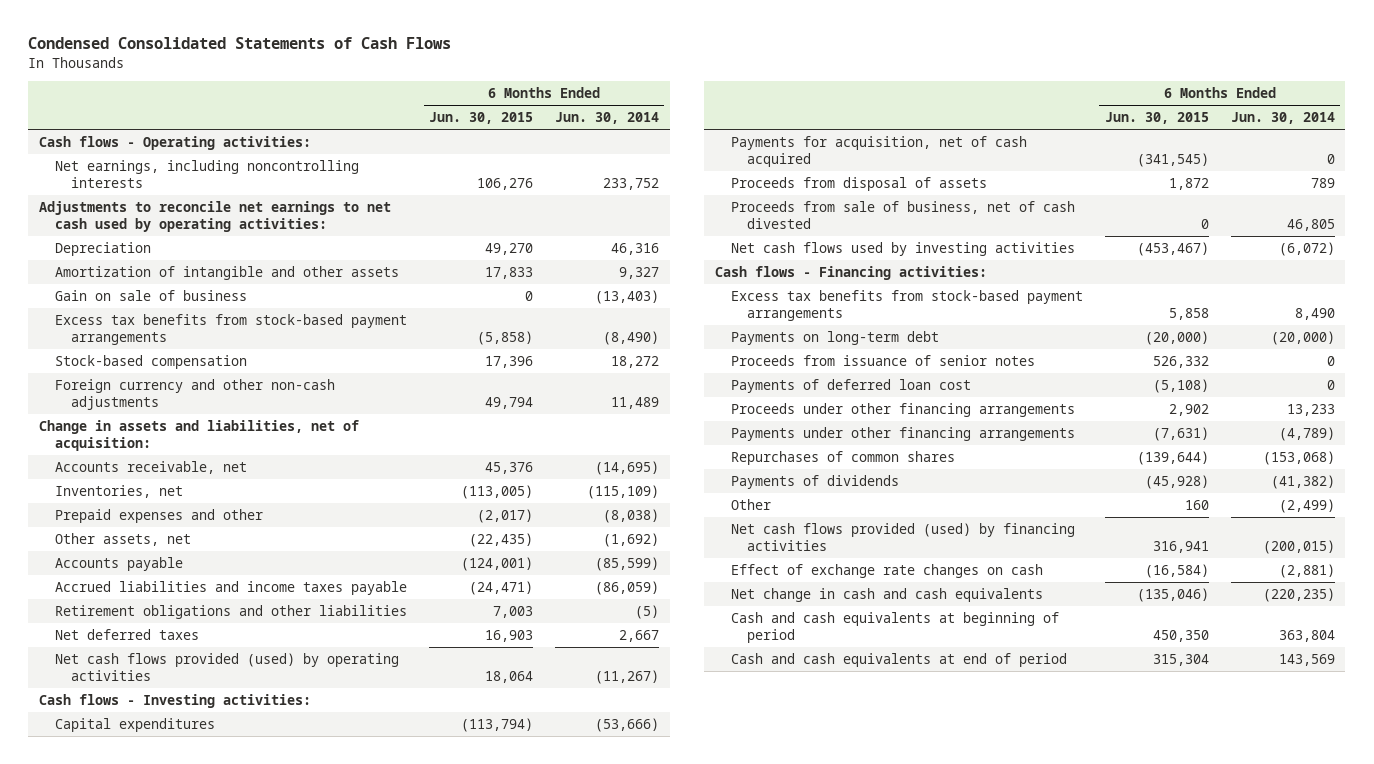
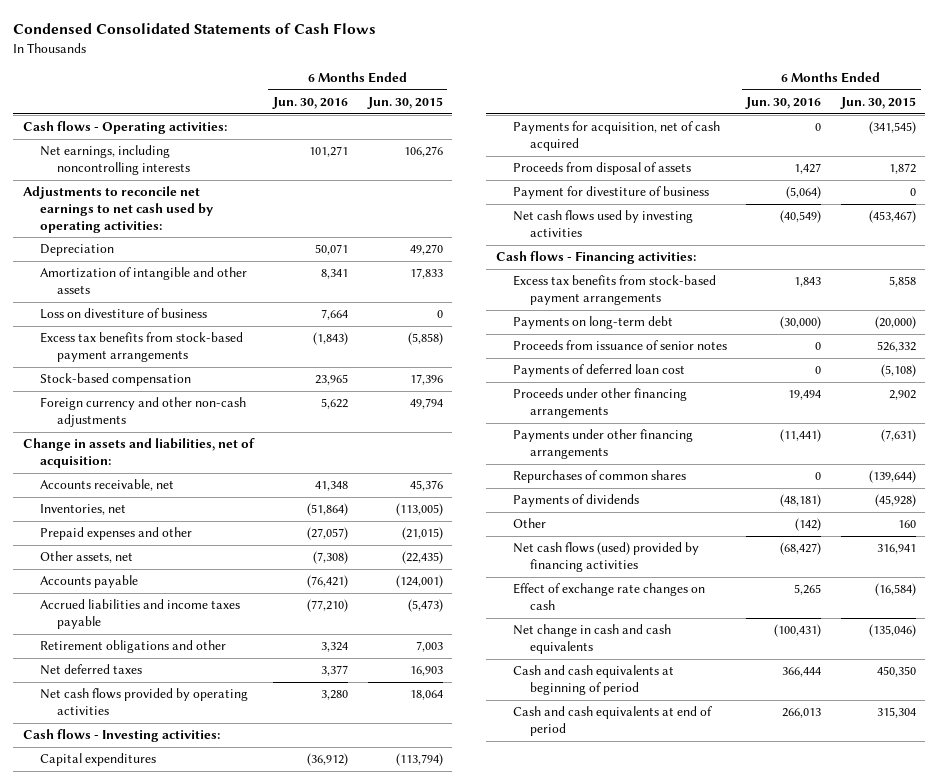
- | 6 Months Ended Jun. 30, 2015 | 6 Months Ended Jun. 30, 2014
+ | 6 Months Ended Jun. 30, 2016 | 6 Months Ended Jun. 30, 2015
- Gain on sale of business | 0 | (13,403)
+ Loss on divestiture of business | 7,664 | 0
- Prepaid expenses and other | (2,017) | (8,038)
+ Prepaid expenses and other | (27,057) | (21,015)
- Accrued liabilities and income taxes payable | (24,471) | (86,059)
- Retirement obligations and other liabilities | 7,003 | (5)
+ Accrued liabilities and income taxes payable | (77,210) | (5,473)
+ Retirement obligations and other | 3,324 | 7,003
- Net cash flows provided (used) by operating activities | 18,064 | (11,267)
+ Net cash flows provided by operating activities | 3,280 | 18,064
- Proceeds from sale of business, net of cash divested | 0 | 46,805
+ Payment for divestiture of business | (5,064) | 0
- Net cash flows provided (used) by financing activities | 316,941 | (200,015)
+ Net cash flows (used) provided by financing activities | (68,427) | 316,941

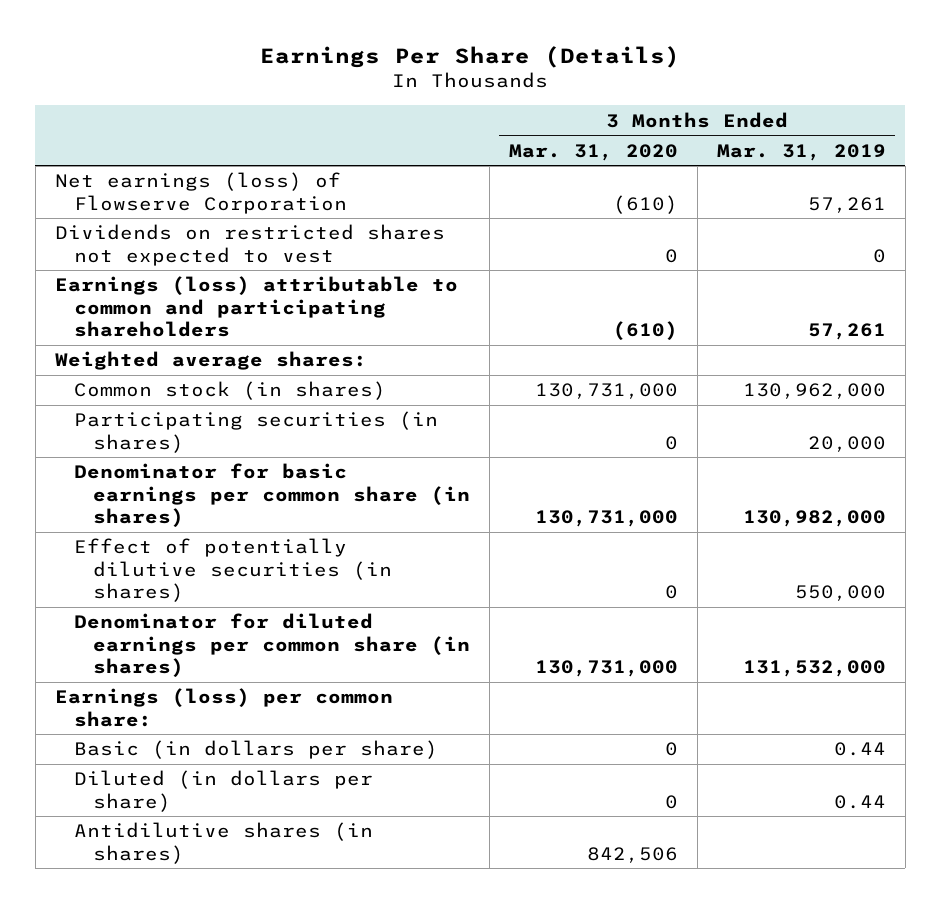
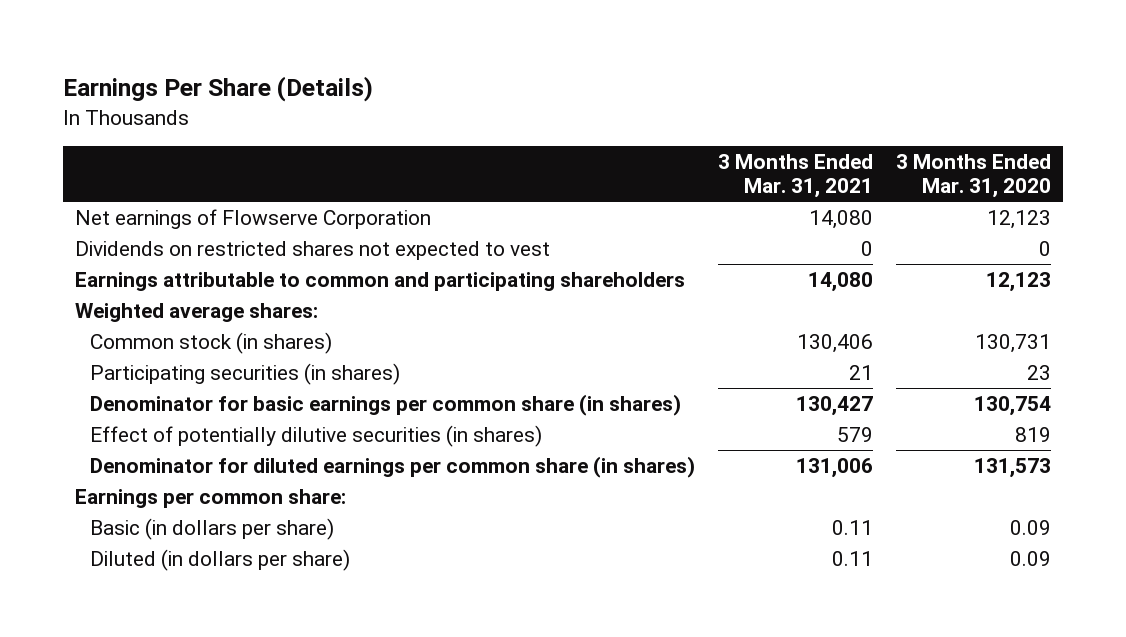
- | 3 Months Ended Mar. 31, 2020 | 3 Months Ended Mar. 31, 2019
+ | 3 Months Ended Mar. 31, 2021 | 3 Months Ended Mar. 31, 2020
- Net earnings (loss) of Flowserve Corporation | (610) | 57,261
+ Net earnings of Flowserve Corporation | 14,080 | 12,123
- Earnings (loss) attributable to common and participating shareholders | (610) | 57,261
+ Earnings attributable to common and participating shareholders | 14,080 | 12,123
- Common stock (in shares) | 130,731,000 | 130,962,000
- Participating securities (in shares) | 0 | 20,000
- Denominator for basic earnings per common share (in shares) | 130,731,000 | 130,982,000
- Effect of potentially dilutive securities (in shares) | 0 | 550,000
- Denominator for diluted earnings per common share (in shares) | 130,731,000 | 131,532,000
- Earnings (loss) per common share:
- Basic (in dollars per share) | 0 | 0.44
- Diluted (in dollars per share) | 0 | 0.44
- Antidilutive shares (in shares) | 842,506 |
+ Common stock (in shares) | 130,406 | 130,731
+ Participating securities (in shares) | 21 | 23
+ Denominator for basic earnings per common share (in shares) | 130,427 | 130,754
+ Effect of potentially dilutive securities (in shares) | 579 | 819
+ Denominator for diluted earnings per common share (in shares) | 131,006 | 131,573
+ Earnings per common share:
+ Basic (in dollars per share) | 0.11 | 0.09
+ Diluted (in dollars per share) | 0.11 | 0.09

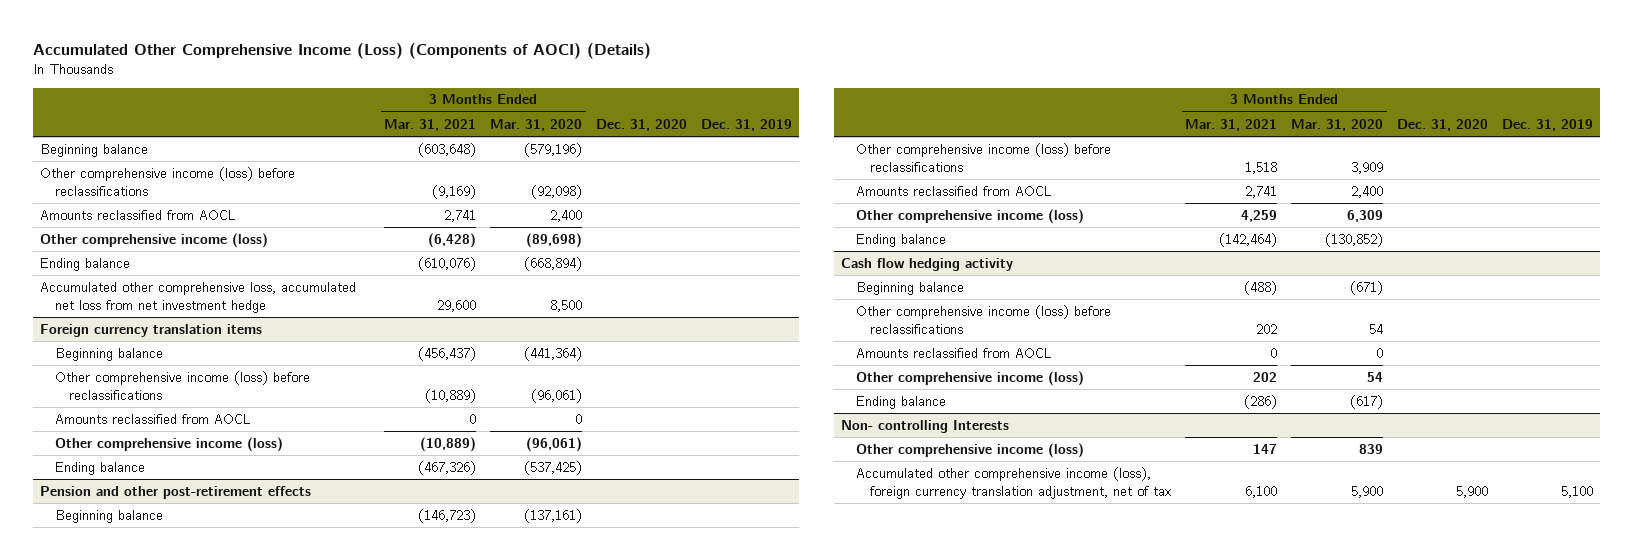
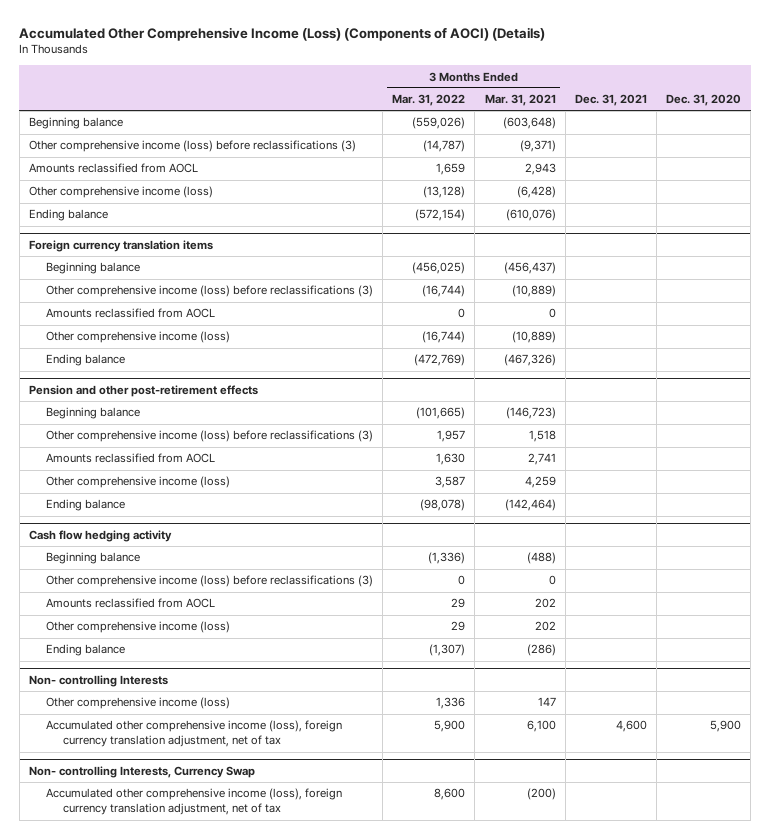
- | 3 Months Ended Mar. 31, 2021 | 3 Months Ended Mar. 31, 2020 | Dec. 31, 2020 | Dec. 31, 2019
+ | 3 Months Ended Mar. 31, 2022 | 3 Months Ended Mar. 31, 2021 | Dec. 31, 2021 | Dec. 31, 2020
- Other comprehensive income (loss) before reclassifications | (9,169) | (92,098) | |
- Amounts reclassified from AOCL | 2,741 | 2,400 | |
+ Other comprehensive income (loss) before reclassifications (3) | (14,787) | (9,371) | |
+ Amounts reclassified from AOCL | 1,659 | 2,943 | |
- Accumulated other comprehensive loss, accumulated net loss from net investment hedge | 29,600 | 8,500 | |
@ Foreign currency translation items
- Other comprehensive income (loss) before reclassifications | (10,889) | (96,061) | |
+ Other comprehensive income (loss) before reclassifications (3) | (16,744) | (10,889) | |
@ Pension and other post-retirement effects
- Other comprehensive income (loss) before reclassifications | 1,518 | 3,909 | |
+ Other comprehensive income (loss) before reclassifications (3) | 1,957 | 1,518 | |
@ Cash flow hedging activity
- Other comprehensive income (loss) before reclassifications | 202 | 54 | |
- Amounts reclassified from AOCL | 0 | 0 | |
+ Other comprehensive income (loss) before reclassifications (3) | 0 | 0 | |
+ Amounts reclassified from AOCL | 29 | 202 | |
+ Non- controlling Interests, Currency Swap
+ Accumulated other comprehensive income (loss), foreign currency translation adjustment, net of tax | 8,600 | (200) | |

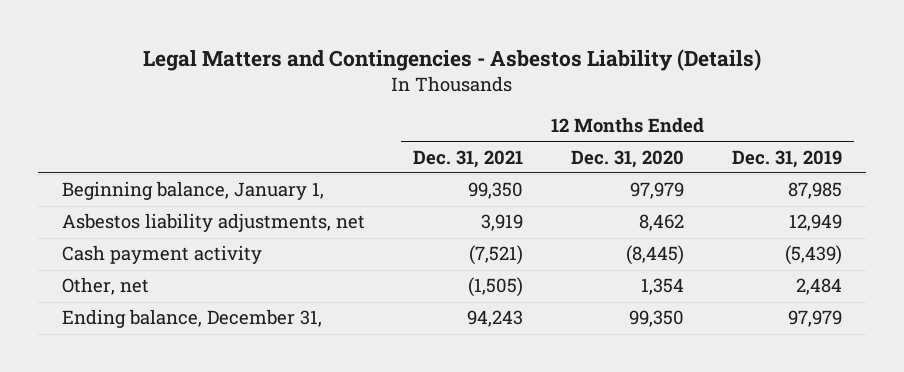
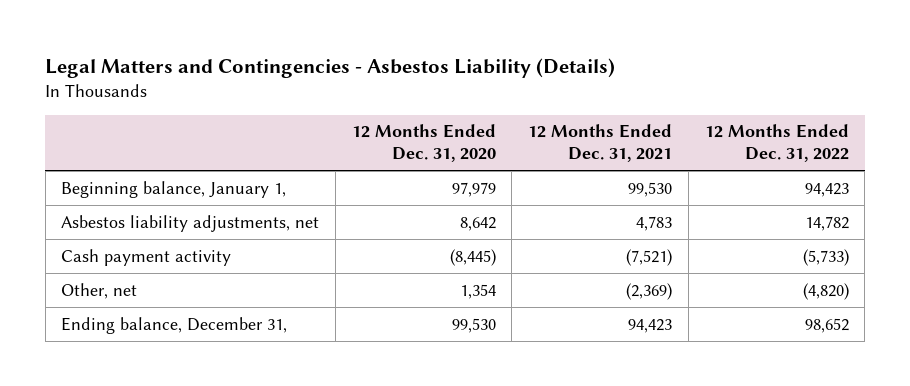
- | 12 Months Ended Dec. 31, 2021 | 12 Months Ended Dec. 31, 2020 | 12 Months Ended Dec. 31, 2019
+ | 12 Months Ended Dec. 31, 2020 | 12 Months Ended Dec. 31, 2021 | 12 Months Ended Dec. 31, 2022
- Beginning balance, January 1, | 99,350 | 97,979 | 87,985
- Asbestos liability adjustments, net | 3,919 | 8,462 | 12,949
+ Beginning balance, January 1, | 97,979 | 99,530 | 94,423
+ Asbestos liability adjustments, net | 8,642 | 4,783 | 14,782
- Other, net | (1,505) | 1,354 | 2,484
- Ending balance, December 31, | 94,243 | 99,350 | 97,979
+ Other, net | 1,354 | (2,369) | (4,820)
+ Ending balance, December 31, | 99,530 | 94,423 | 98,652

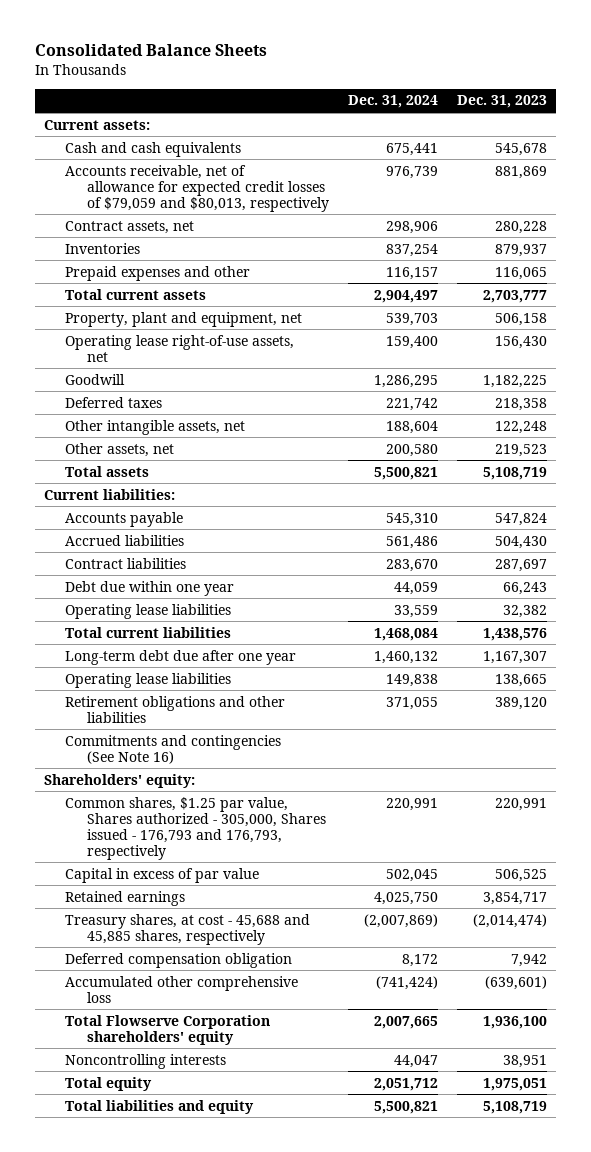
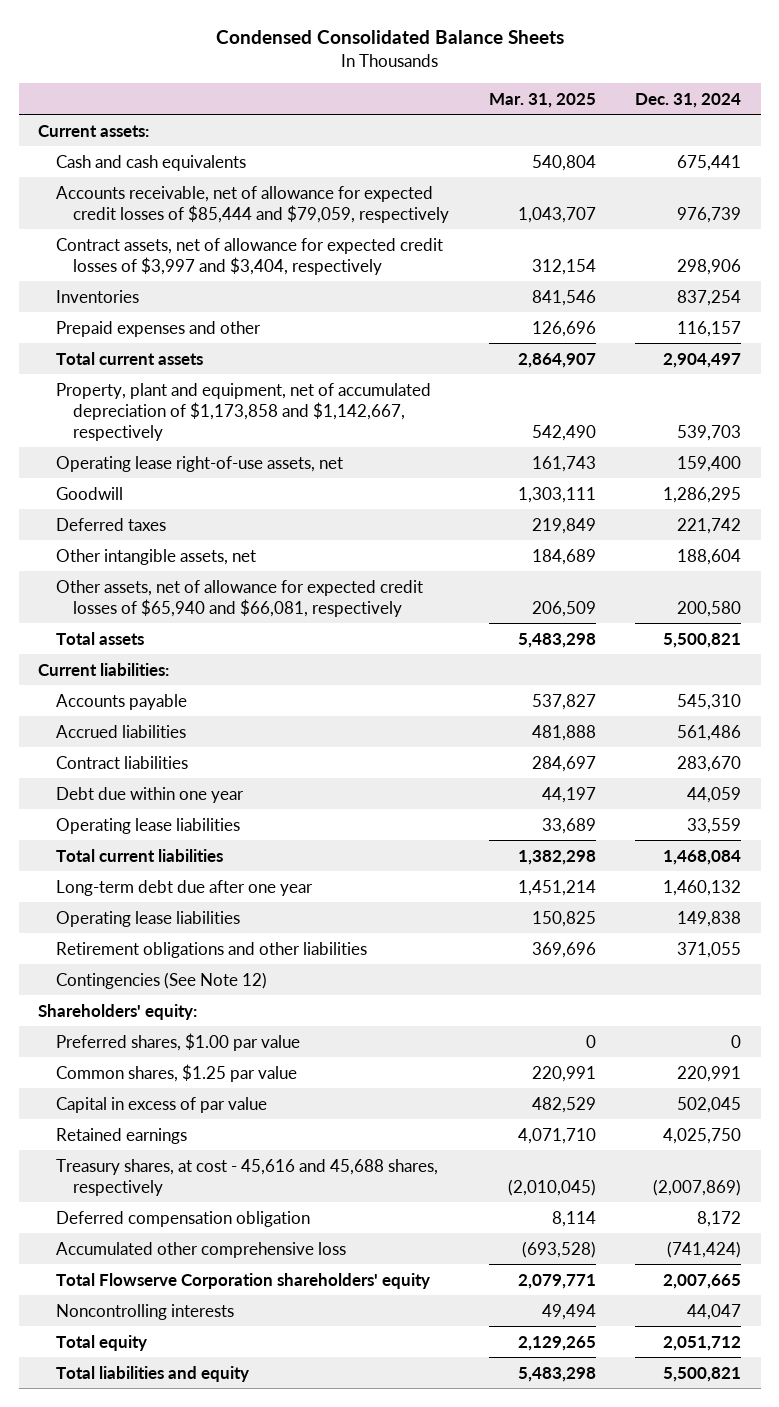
- Consolidated Balance Sheets
+ Condensed Consolidated Balance Sheets
- | Dec. 31, 2024 | Dec. 31, 2023
+ | Mar. 31, 2025 | Dec. 31, 2024
- Accounts receivable, net of allowance for expected credit losses of $79,059 and $80,013, respectively | 976,739 | 881,869
- Contract assets, net | 298,906 | 280,228
+ Accounts receivable, net of allowance for expected credit losses of $85,444 and $79,059, respectively | 1,043,707 | 976,739
+ Contract assets, net of allowance for expected credit losses of $3,997 and $3,404, respectively | 312,154 | 298,906
- Property, plant and equipment, net | 539,703 | 506,158
+ Property, plant and equipment, net of accumulated depreciation of $1,173,858 and $1,142,667, respectively | 542,490 | 539,703
- Other assets, net | 200,580 | 219,523
+ Other assets, net of allowance for expected credit losses of $65,940 and $66,081, respectively | 206,509 | 200,580
- Commitments and contingencies (See Note 16)
+ Contingencies (See Note 12)
- Common shares, $1.25 par value, Shares authorized - 305,000, Shares issued - 176,793 and 176,793, respectively | 220,991 | 220,991
+ Preferred shares, $1.00 par value | 0 | 0
+ Common shares, $1.25 par value | 220,991 | 220,991
- Treasury shares, at cost - 45,688 and 45,885 shares, respectively | (2,007,869) | (2,014,474)
+ Treasury shares, at cost - 45,616 and 45,688 shares, respectively | (2,010,045) | (2,007,869)

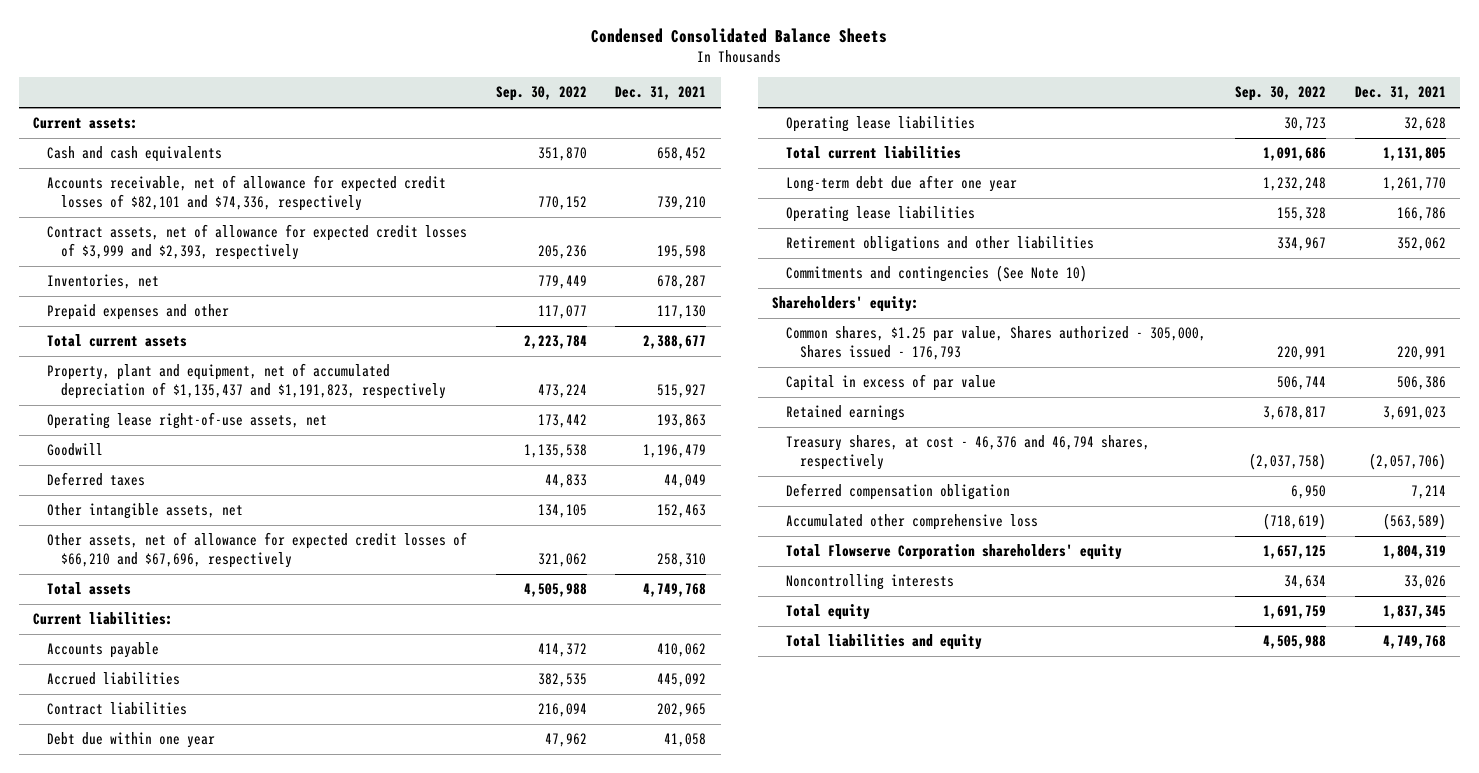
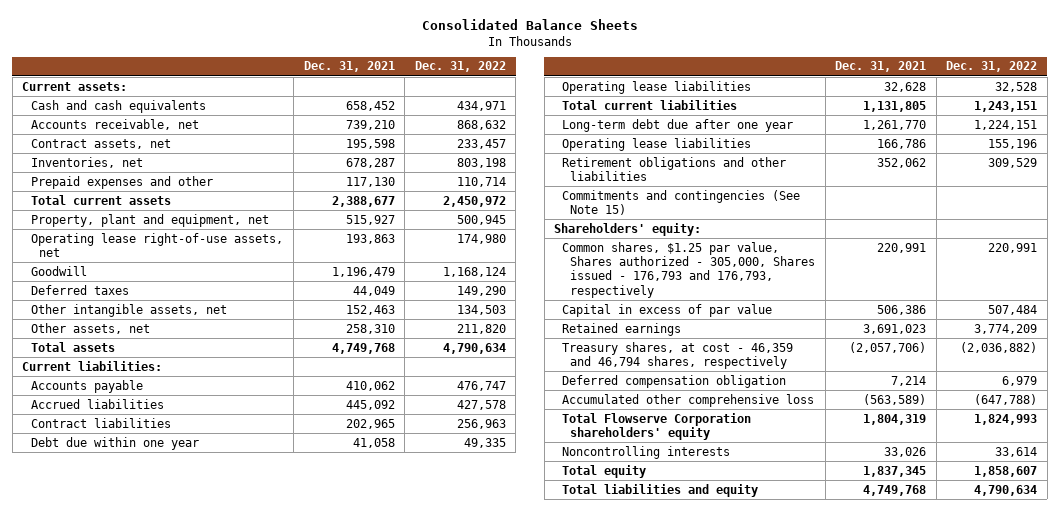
- Condensed Consolidated Balance Sheets
+ Consolidated Balance Sheets
- | Sep. 30, 2022 | Dec. 31, 2021
+ | Dec. 31, 2021 | Dec. 31, 2022
- Accounts receivable, net of allowance for expected credit losses of $82,101 and $74,336, respectively | 770,152 | 739,210
- Contract assets, net of allowance for expected credit losses of $3,999 and $2,393, respectively | 205,236 | 195,598
+ Accounts receivable, net | 739,210 | 868,632
+ Contract assets, net | 195,598 | 233,457
- Property, plant and equipment, net of accumulated depreciation of $1,135,437 and $1,191,823, respectively | 473,224 | 515,927
+ Property, plant and equipment, net | 515,927 | 500,945
- Other assets, net of allowance for expected credit losses of $66,210 and $67,696, respectively | 321,062 | 258,310
+ Other assets, net | 258,310 | 211,820
- Commitments and contingencies (See Note 10)
+ Commitments and contingencies (See Note 15)
- Common shares, $1.25 par value, Shares authorized - 305,000, Shares issued - 176,793 | 220,991 | 220,991
+ Common shares, $1.25 par value, Shares authorized - 305,000, Shares issued - 176,793 and 176,793, respectively | 220,991 | 220,991
- Treasury shares, at cost - 46,376 and 46,794 shares, respectively | (2,037,758) | (2,057,706)
+ Treasury shares, at cost - 46,359 and 46,794 shares, respectively | (2,057,706) | (2,036,882)

